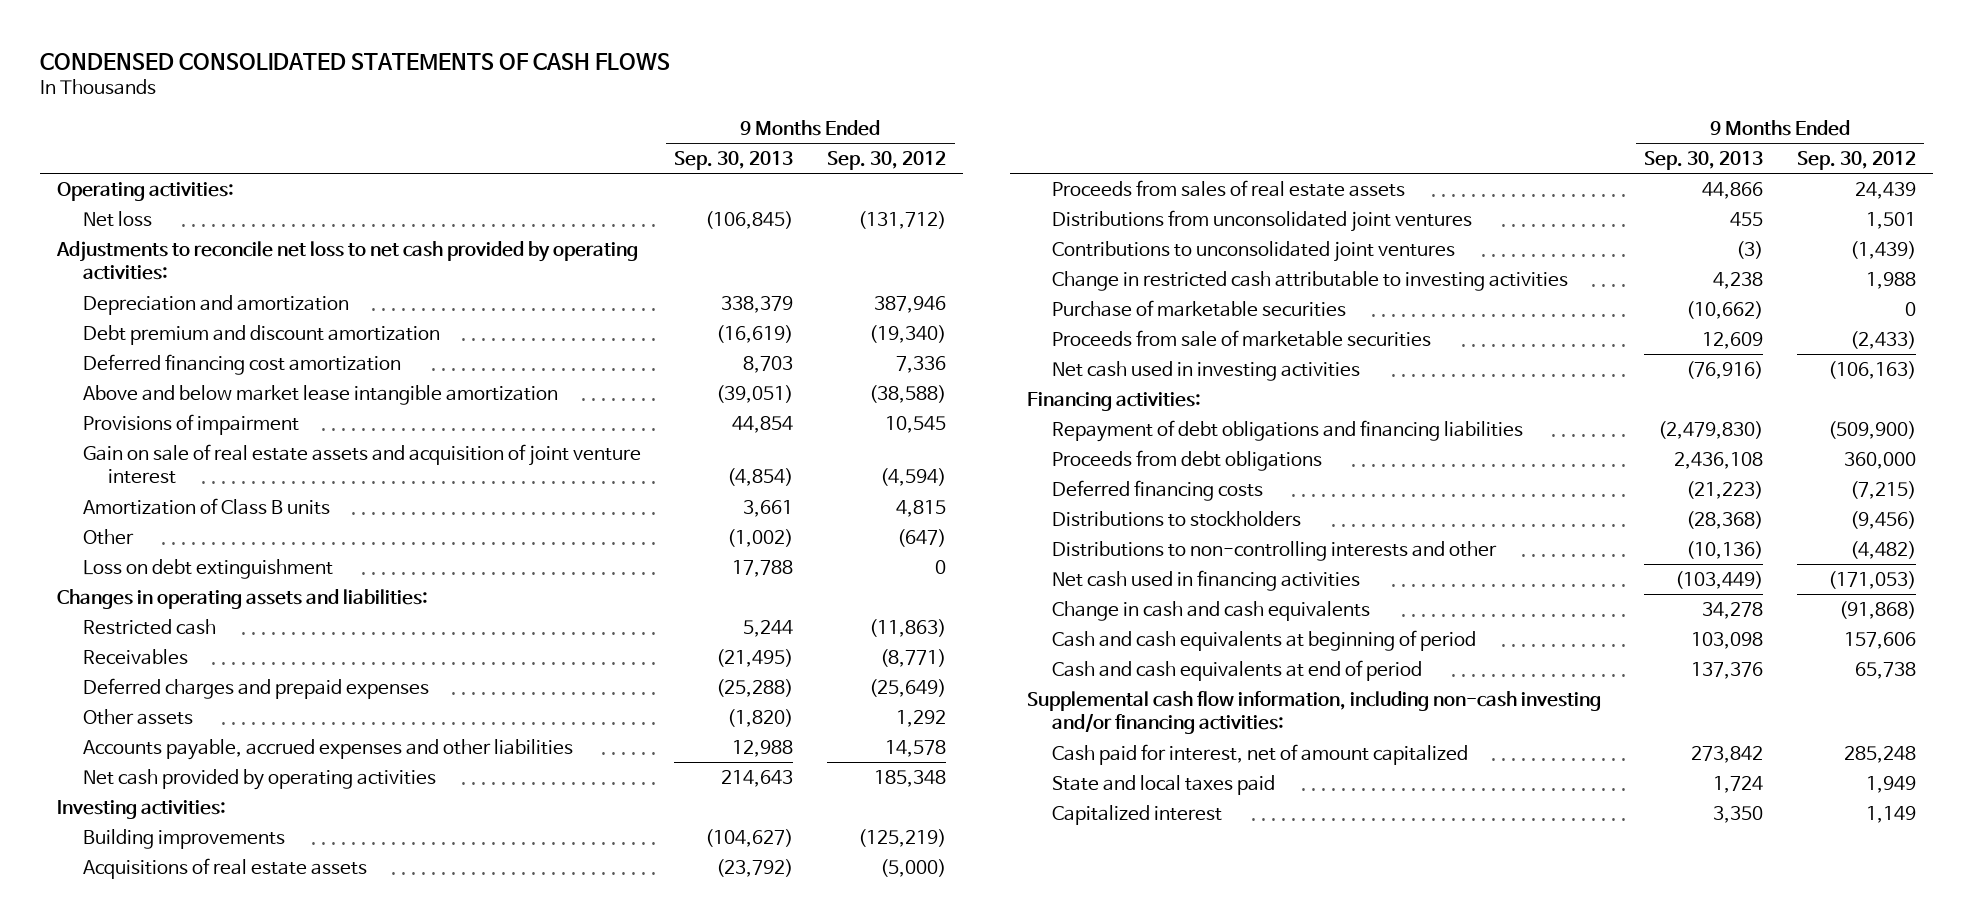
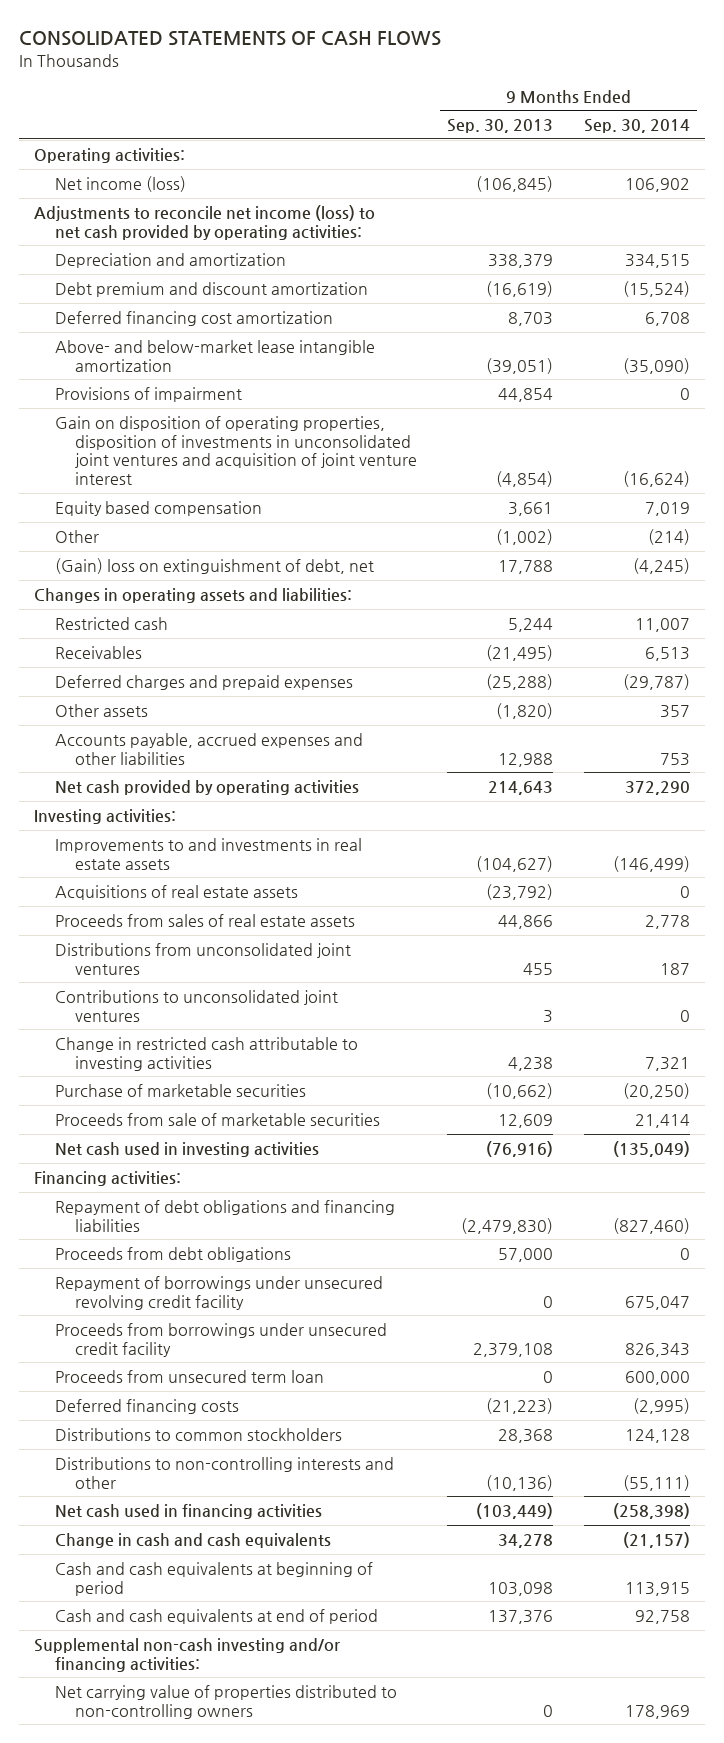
- CONDENSED CONSOLIDATED STATEMENTS OF CASH FLOWS
+ CONSOLIDATED STATEMENTS OF CASH FLOWS
- | 9 Months Ended Sep. 30, 2013 | 9 Months Ended Sep. 30, 2012
+ | 9 Months Ended Sep. 30, 2013 | 9 Months Ended Sep. 30, 2014
- Net loss | (106,845) | (131,712)
- Adjustments to reconcile net loss to net cash provided by operating activities:
+ Net income (loss) | (106,845) | 106,902
+ Adjustments to reconcile net income (loss) to net cash provided by operating activities:
- Above and below market lease intangible amortization | (39,051) | (38,588)
+ Above- and below-market lease intangible amortization | (39,051) | (35,090)
- Gain on sale of real estate assets and acquisition of joint venture interest | (4,854) | (4,594)
- Amortization of Class B units | 3,661 | 4,815
+ Gain on disposition of operating properties, disposition of investments in unconsolidated joint ventures and acquisition of joint venture interest | (4,854) | (16,624)
+ Equity based compensation | 3,661 | 7,019
- Loss on debt extinguishment | 17,788 | 0
+ (Gain) loss on extinguishment of debt, net | 17,788 | (4,245)
- Building improvements | (104,627) | (125,219)
+ Improvements to and investments in real estate assets | (104,627) | (146,499)
- Contributions to unconsolidated joint ventures | (3) | (1,439)
+ Contributions to unconsolidated joint ventures | 3 | 0
- Proceeds from debt obligations | 2,436,108 | 360,000
+ Proceeds from debt obligations | 57,000 | 0
+ Repayment of borrowings under unsecured revolving credit facility | 0 | 675,047
+ Proceeds from borrowings under unsecured credit facility | 2,379,108 | 826,343
+ Proceeds from unsecured term loan | 0 | 600,000
- Distributions to stockholders | (28,368) | (9,456)
+ Distributions to common stockholders | 28,368 | 124,128
- Supplemental cash flow information, including non-cash investing and/or financing activities:
- Cash paid for interest, net of amount capitalized | 273,842 | 285,248
- State and local taxes paid | 1,724 | 1,949
- Capitalized interest | 3,350 | 1,149
+ Supplemental non-cash investing and/or financing activities:
+ Net carrying value of properties distributed to non-controlling owners | 0 | 178,969

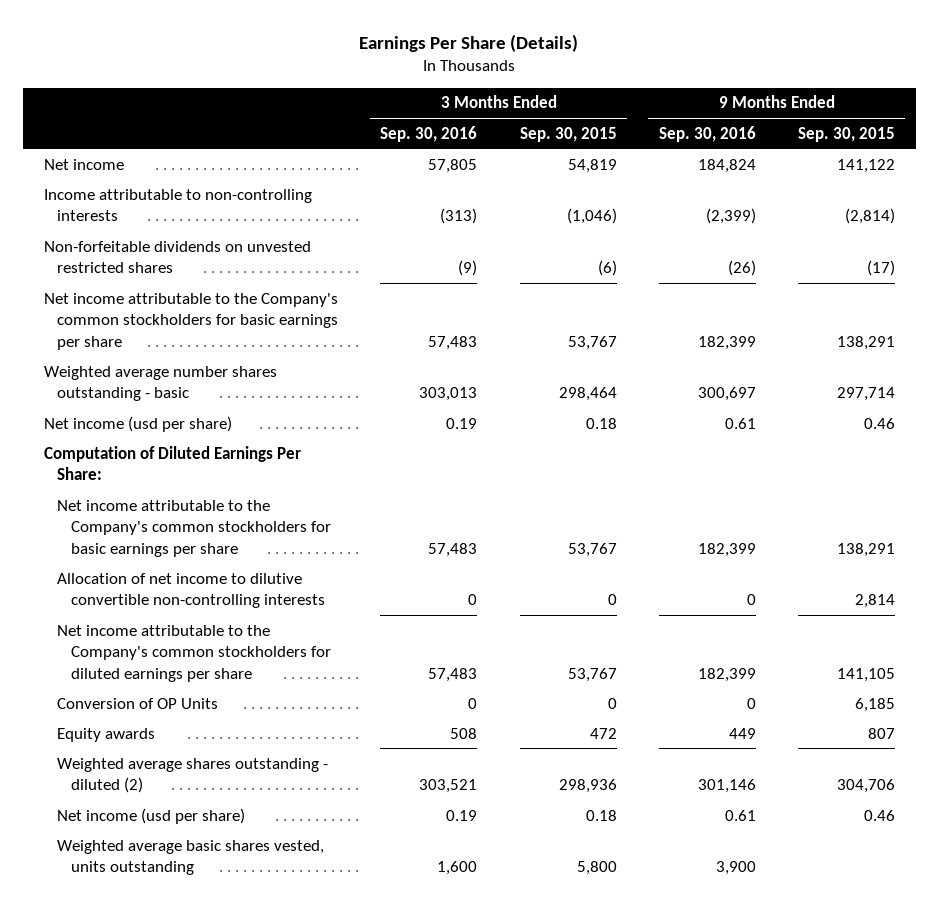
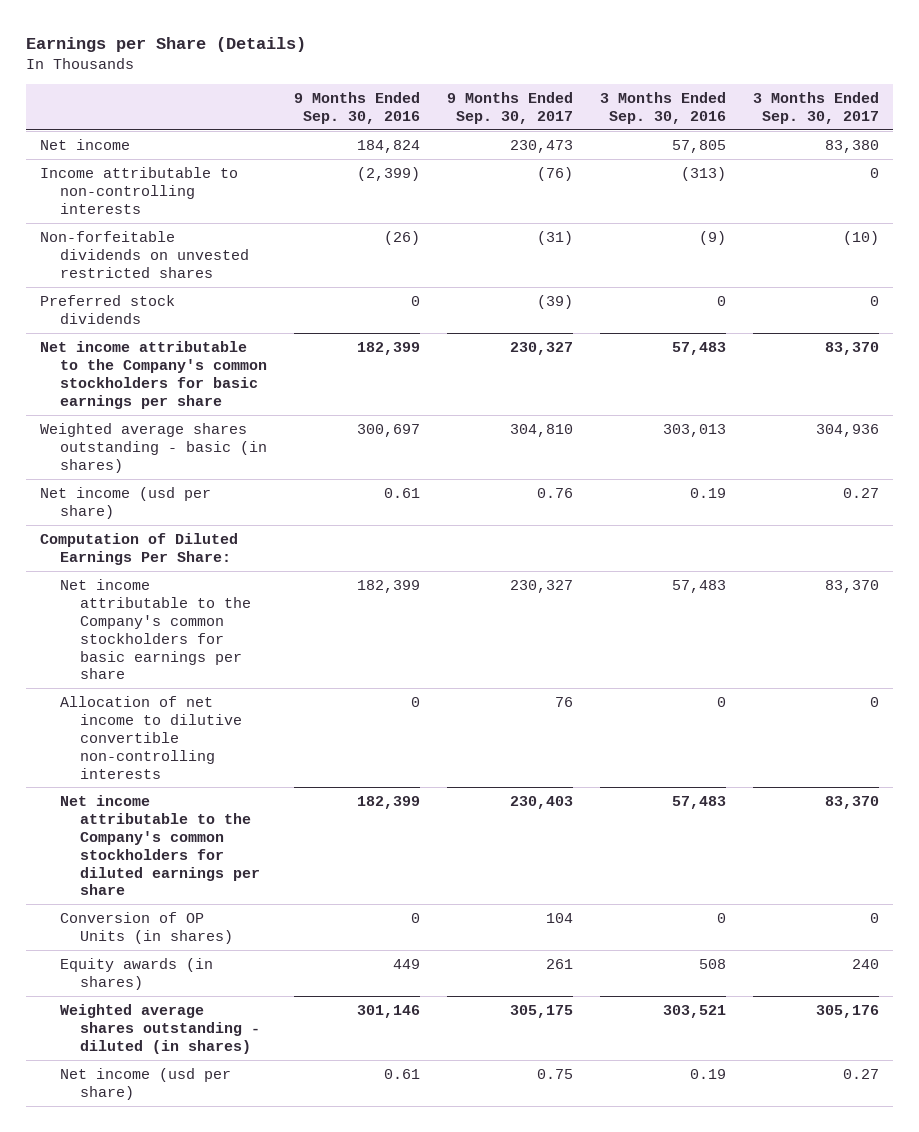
- Earnings Per Share (Details)
+ Earnings per Share (Details)
- | 3 Months Ended Sep. 30, 2016 | 3 Months Ended Sep. 30, 2015 | 9 Months Ended Sep. 30, 2016 | 9 Months Ended Sep. 30, 2015
+ | 9 Months Ended Sep. 30, 2016 | 9 Months Ended Sep. 30, 2017 | 3 Months Ended Sep. 30, 2016 | 3 Months Ended Sep. 30, 2017
+ Preferred stock dividends | 0 | (39) | 0 | 0
- Weighted average number shares outstanding - basic | 303,013 | 298,464 | 300,697 | 297,714
+ Weighted average shares outstanding - basic (in shares) | 300,697 | 304,810 | 303,013 | 304,936
- Conversion of OP Units | 0 | 0 | 0 | 6,185
- Equity awards | 508 | 472 | 449 | 807
- Weighted average shares outstanding - diluted (2) | 303,521 | 298,936 | 301,146 | 304,706
+ Conversion of OP Units (in shares) | 0 | 104 | 0 | 0
+ Equity awards (in shares) | 449 | 261 | 508 | 240
+ Weighted average shares outstanding - diluted (in shares) | 301,146 | 305,175 | 303,521 | 305,176
- Weighted average basic shares vested, units outstanding | 1,600 | 5,800 | 3,900 |

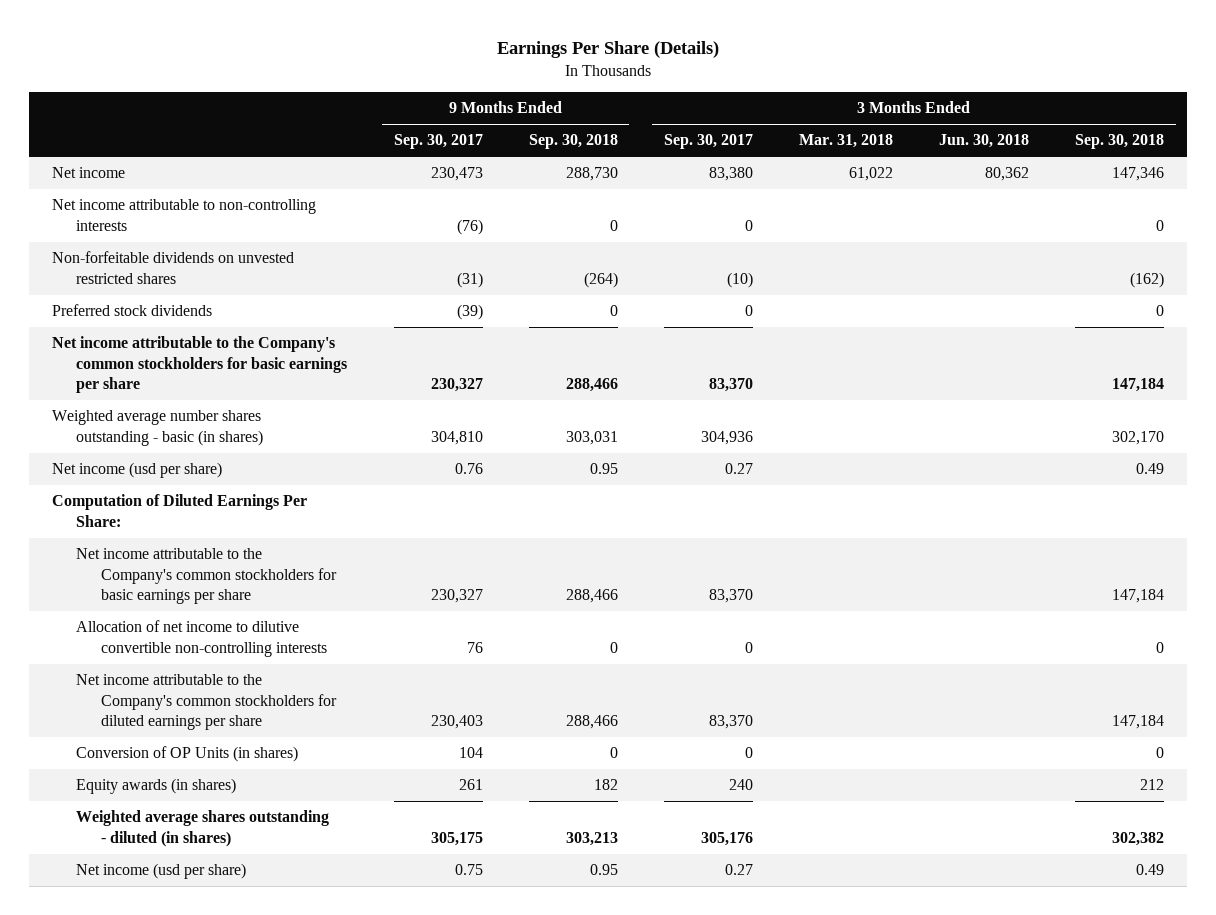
- Earnings per Share (Details)
+ Earnings Per Share (Details)
- | 9 Months Ended Sep. 30, 2016 | 9 Months Ended Sep. 30, 2017 | 3 Months Ended Sep. 30, 2016 | 3 Months Ended Sep. 30, 2017
+ | 9 Months Ended Sep. 30, 2017 | 9 Months Ended Sep. 30, 2018 | 3 Months Ended Sep. 30, 2017 | 3 Months Ended Mar. 31, 2018 | 3 Months Ended Jun. 30, 2018 | 3 Months Ended Sep. 30, 2018
- Income attributable to non-controlling interests | (2,399) | (76) | (313) | 0
+ Net income attributable to non-controlling interests | (76) | 0 | 0 | | | 0
- Weighted average shares outstanding - basic (in shares) | 300,697 | 304,810 | 303,013 | 304,936
+ Weighted average number shares outstanding - basic (in shares) | 304,810 | 303,031 | 304,936 | | | 302,170

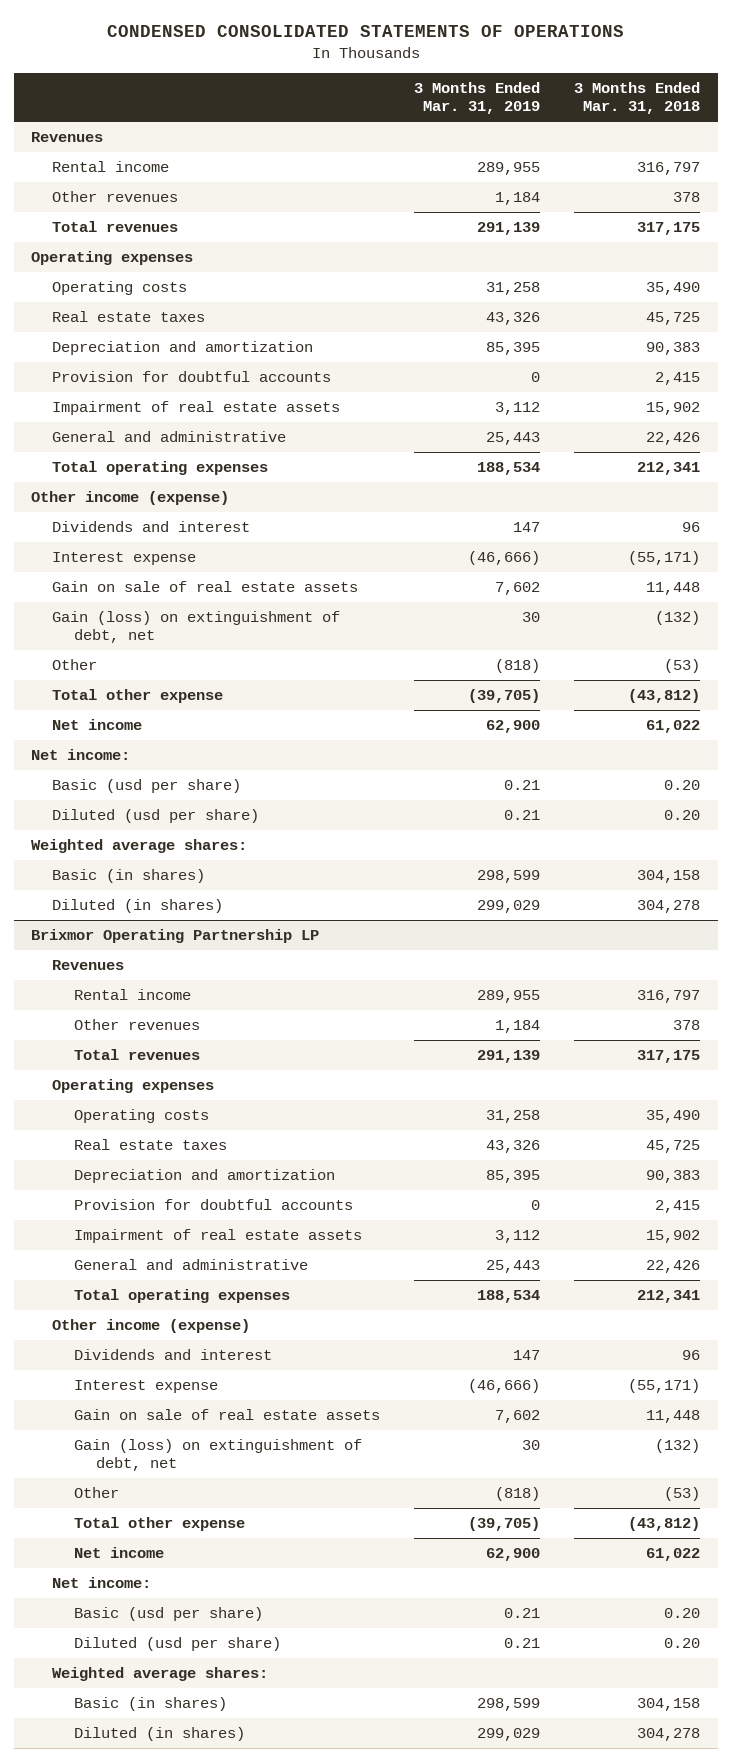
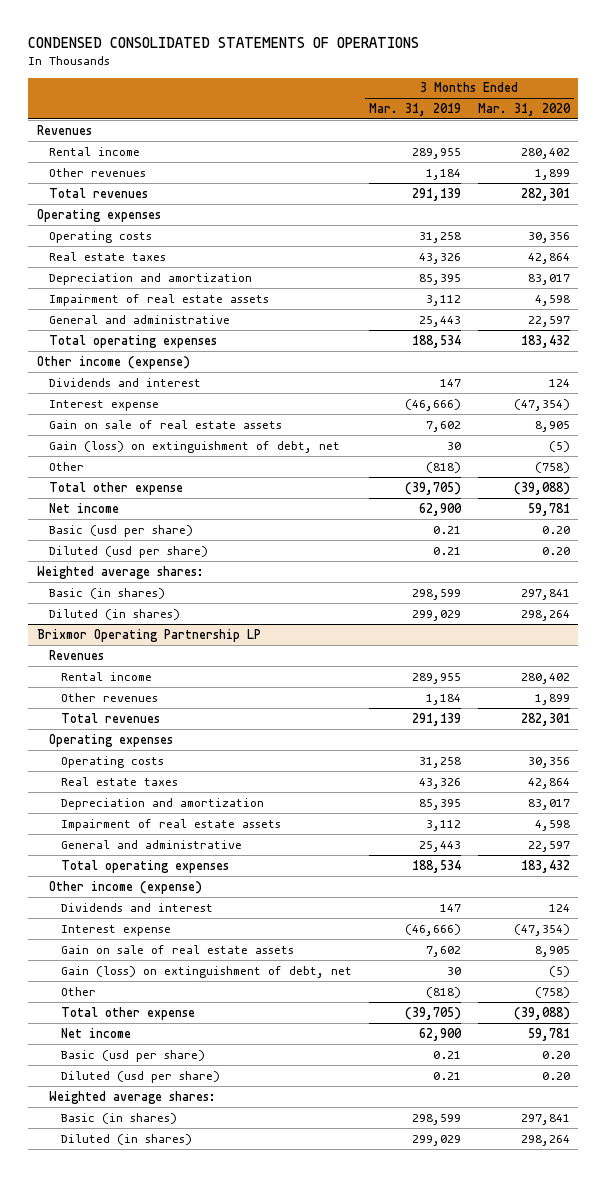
- | 3 Months Ended Mar. 31, 2019 | 3 Months Ended Mar. 31, 2018
+ | 3 Months Ended Mar. 31, 2019 | 3 Months Ended Mar. 31, 2020
- Provision for doubtful accounts | 0 | 2,415
- Net income:
@ Brixmor Operating Partnership LP
- Provision for doubtful accounts | 0 | 2,415
- Net income:

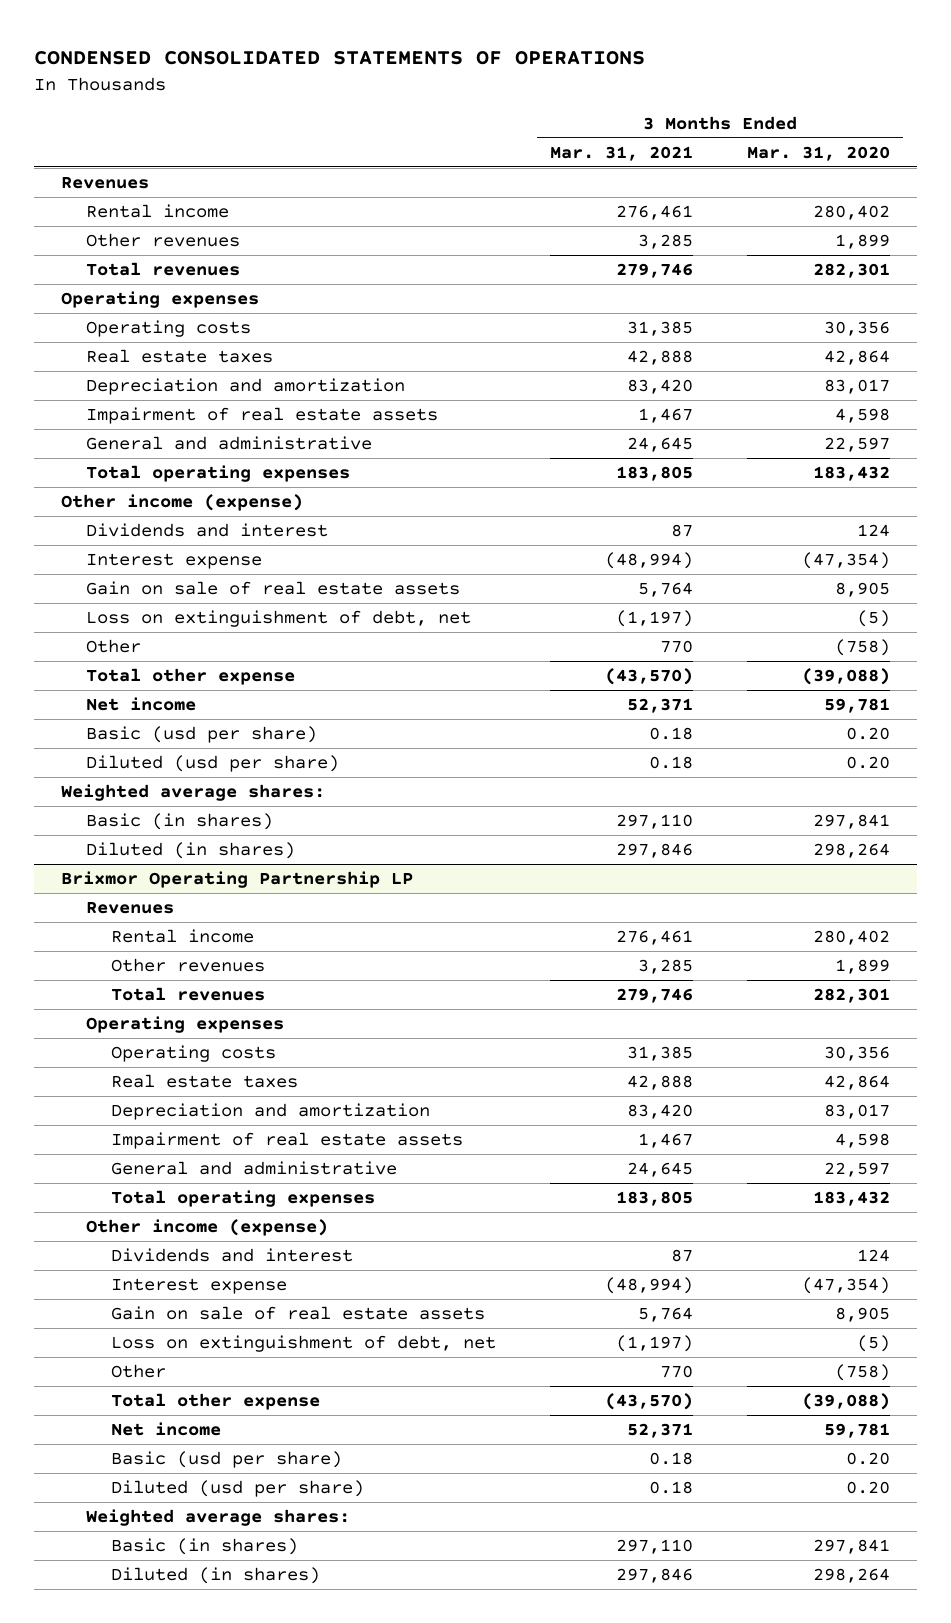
- | 3 Months Ended Mar. 31, 2019 | 3 Months Ended Mar. 31, 2020
+ | 3 Months Ended Mar. 31, 2021 | 3 Months Ended Mar. 31, 2020
- Gain (loss) on extinguishment of debt, net | 30 | (5)
+ Loss on extinguishment of debt, net | (1,197) | (5)
@ Brixmor Operating Partnership LP
- Gain (loss) on extinguishment of debt, net | 30 | (5)
+ Loss on extinguishment of debt, net | (1,197) | (5)

